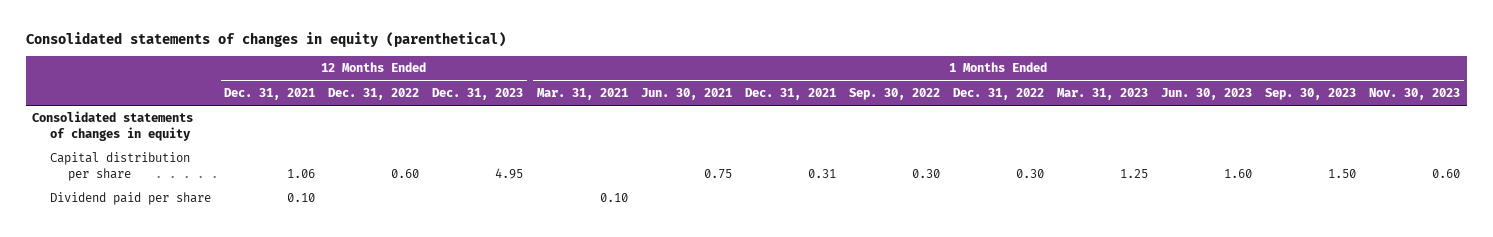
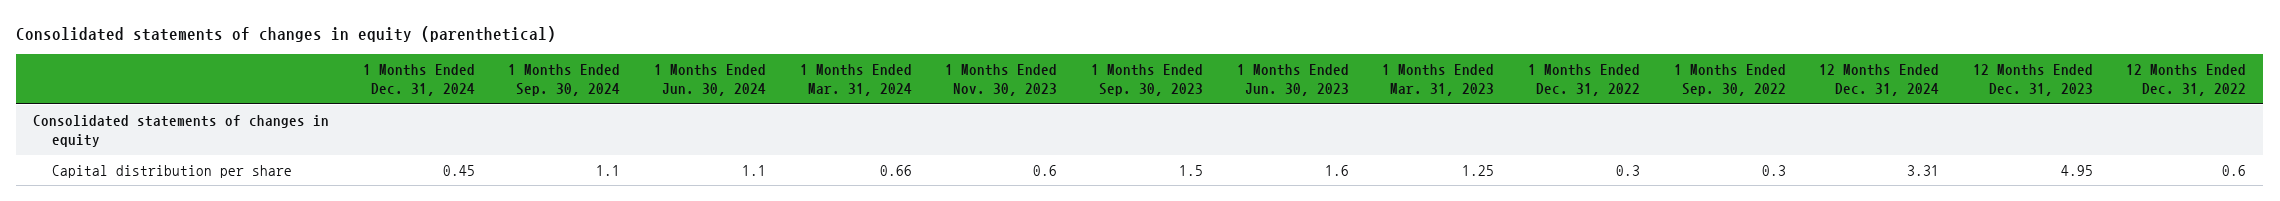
- | 12 Months Ended Dec. 31, 2021 | 12 Months Ended Dec. 31, 2022 | 12 Months Ended Dec. 31, 2023 | 1 Months Ended Mar. 31, 2021 | 1 Months Ended Jun. 30, 2021 | 1 Months Ended Dec. 31, 2021 | 1 Months Ended Sep. 30, 2022 | 1 Months Ended Dec. 31, 2022 | 1 Months Ended Mar. 31, 2023 | 1 Months Ended Jun. 30, 2023 | 1 Months Ended Sep. 30, 2023 | 1 Months Ended Nov. 30, 2023
+ | 1 Months Ended Dec. 31, 2024 | 1 Months Ended Sep. 30, 2024 | 1 Months Ended Jun. 30, 2024 | 1 Months Ended Mar. 31, 2024 | 1 Months Ended Nov. 30, 2023 | 1 Months Ended Sep. 30, 2023 | 1 Months Ended Jun. 30, 2023 | 1 Months Ended Mar. 31, 2023 | 1 Months Ended Dec. 31, 2022 | 1 Months Ended Sep. 30, 2022 | 12 Months Ended Dec. 31, 2024 | 12 Months Ended Dec. 31, 2023 | 12 Months Ended Dec. 31, 2022
- Capital distribution per share | 1.06 | 0.60 | 4.95 | | 0.75 | 0.31 | 0.30 | 0.30 | 1.25 | 1.60 | 1.50 | 0.60
- Dividend paid per share | 0.10 | | | 0.10 | | | | | | | |
+ Capital distribution per share | 0.45 | 1.1 | 1.1 | 0.66 | 0.6 | 1.5 | 1.6 | 1.25 | 0.3 | 0.3 | 3.31 | 4.95 | 0.6

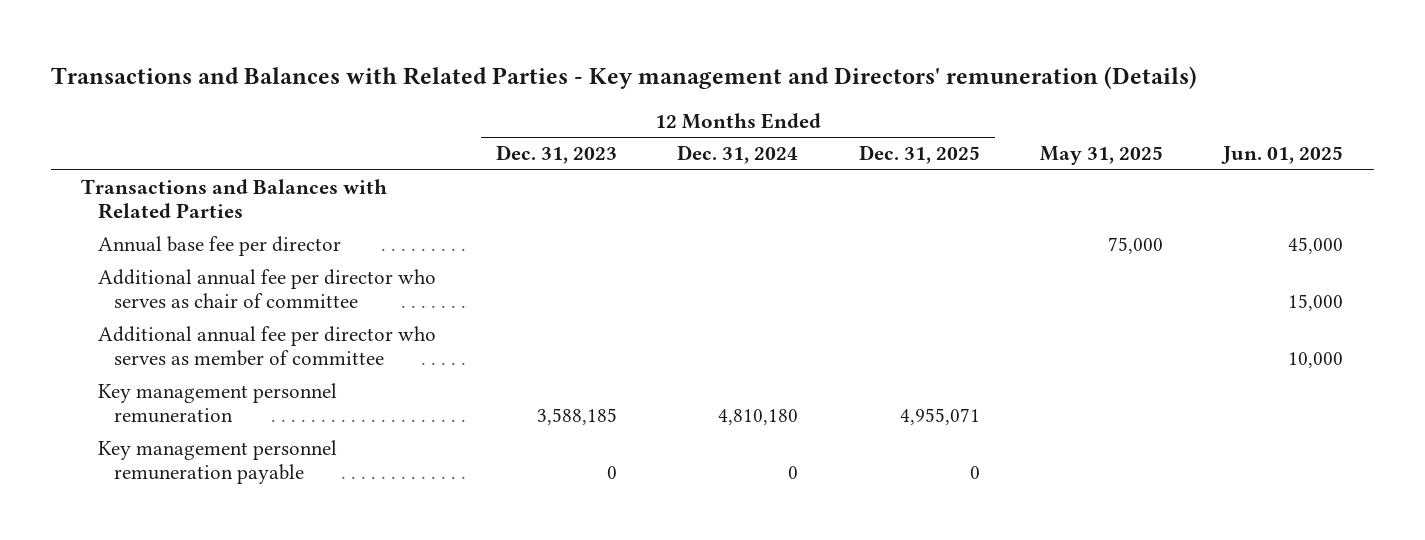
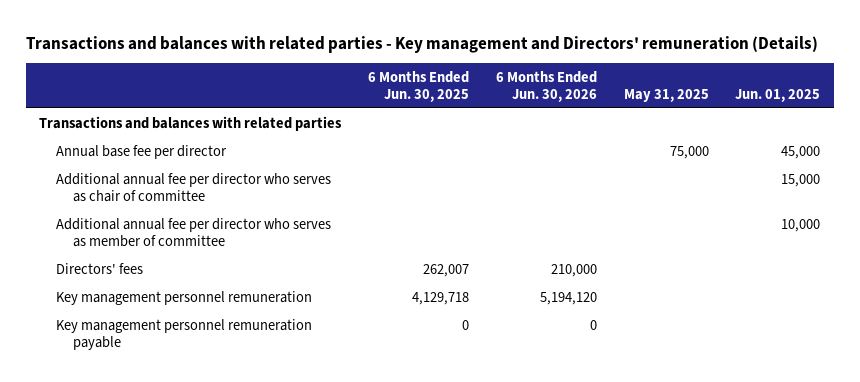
- Transactions and Balances with Related Parties - Key management and Directors' remuneration (Details)
+ Transactions and balances with related parties - Key management and Directors' remuneration (Details)
- | 12 Months Ended Dec. 31, 2023 | 12 Months Ended Dec. 31, 2024 | 12 Months Ended Dec. 31, 2025 | May 31, 2025 | Jun. 01, 2025
+ | 6 Months Ended Jun. 30, 2025 | 6 Months Ended Jun. 30, 2026 | May 31, 2025 | Jun. 01, 2025
- Transactions and Balances with Related Parties
+ Transactions and balances with related parties
+ Directors' fees | 262,007 | 210,000 | |

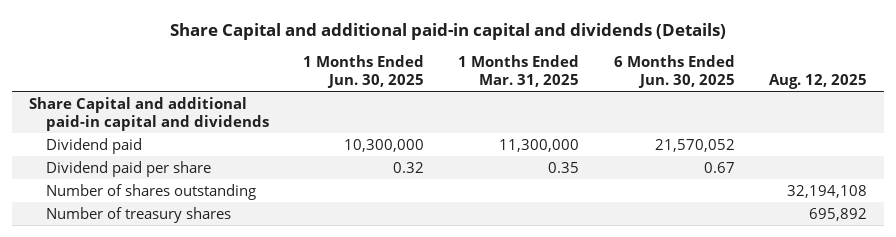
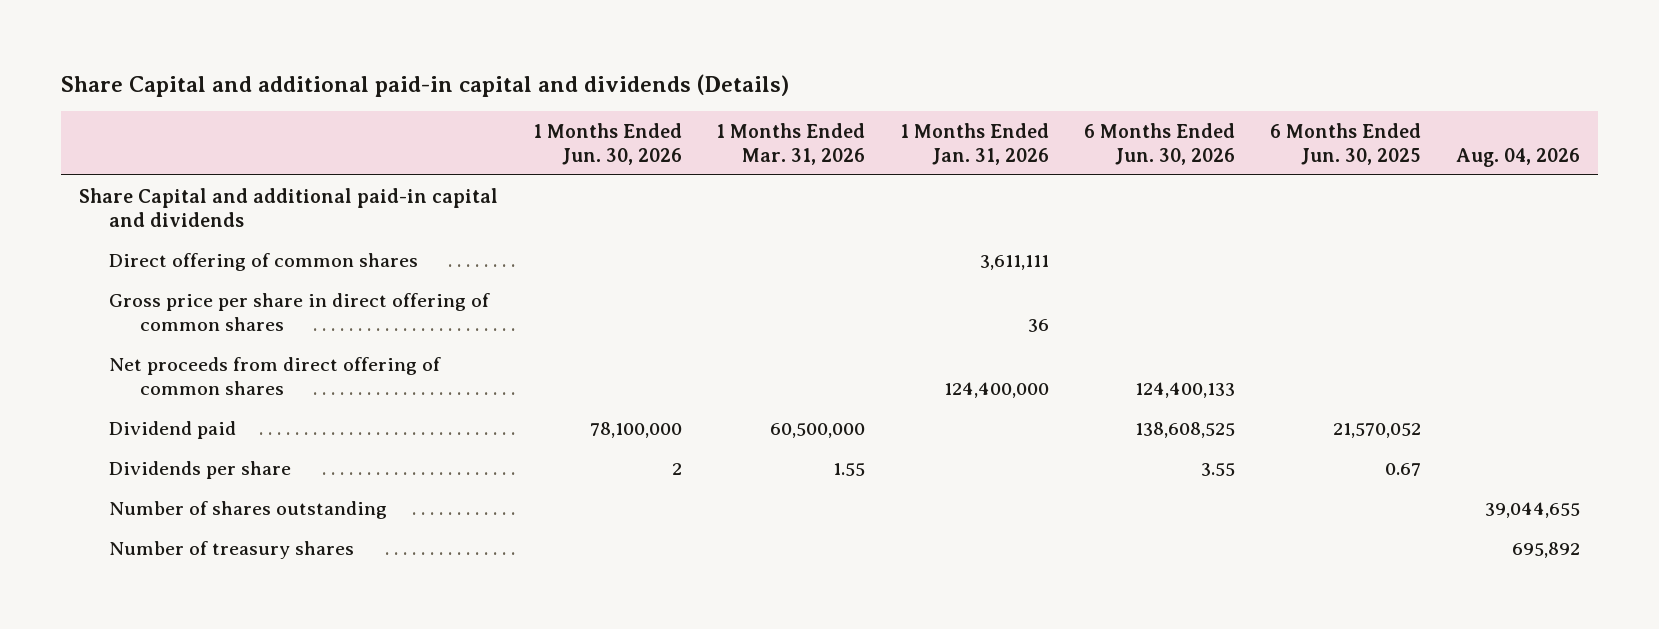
- | 1 Months Ended Jun. 30, 2025 | 1 Months Ended Mar. 31, 2025 | 6 Months Ended Jun. 30, 2025 | Aug. 12, 2025
+ | 1 Months Ended Jun. 30, 2026 | 1 Months Ended Mar. 31, 2026 | 1 Months Ended Jan. 31, 2026 | 6 Months Ended Jun. 30, 2026 | 6 Months Ended Jun. 30, 2025 | Aug. 04, 2026
+ Direct offering of common shares | | | 3,611,111 | | |
+ Gross price per share in direct offering of common shares | | | 36 | | |
+ Net proceeds from direct offering of common shares | | | 124,400,000 | 124,400,133 | |
- Dividend paid per share | 0.32 | 0.35 | 0.67 |
+ Dividends per share | 2 | 1.55 | | 3.55 | 0.67 |

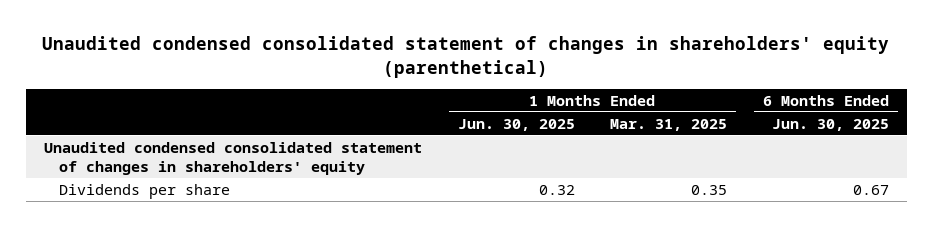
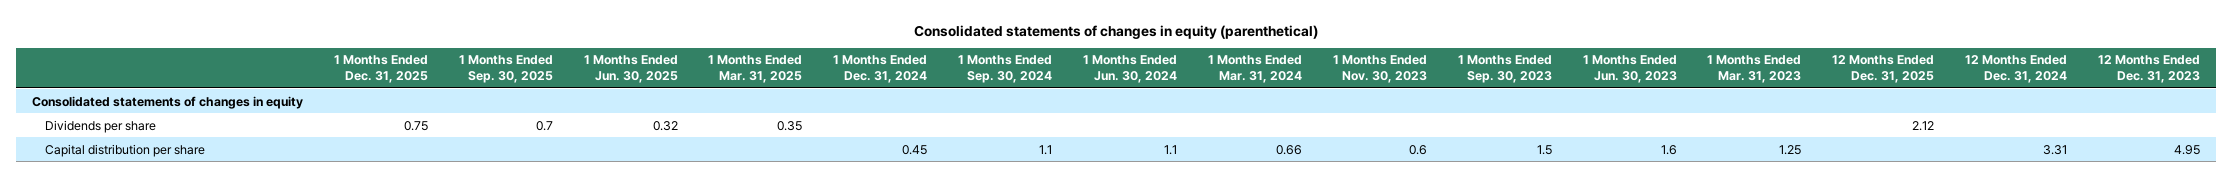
- Unaudited condensed consolidated statement of changes in shareholders' equity (parenthetical)
+ Consolidated statements of changes in equity (parenthetical)
- | 1 Months Ended Jun. 30, 2025 | 1 Months Ended Mar. 31, 2025 | 6 Months Ended Jun. 30, 2025
+ | 1 Months Ended Dec. 31, 2025 | 1 Months Ended Sep. 30, 2025 | 1 Months Ended Jun. 30, 2025 | 1 Months Ended Mar. 31, 2025 | 1 Months Ended Dec. 31, 2024 | 1 Months Ended Sep. 30, 2024 | 1 Months Ended Jun. 30, 2024 | 1 Months Ended Mar. 31, 2024 | 1 Months Ended Nov. 30, 2023 | 1 Months Ended Sep. 30, 2023 | 1 Months Ended Jun. 30, 2023 | 1 Months Ended Mar. 31, 2023 | 12 Months Ended Dec. 31, 2025 | 12 Months Ended Dec. 31, 2024 | 12 Months Ended Dec. 31, 2023
- Unaudited condensed consolidated statement of changes in shareholders' equity
+ Consolidated statements of changes in equity
+ Capital distribution per share | | | | | 0.45 | 1.1 | 1.1 | 0.66 | 0.6 | 1.5 | 1.6 | 1.25 | | 3.31 | 4.95

